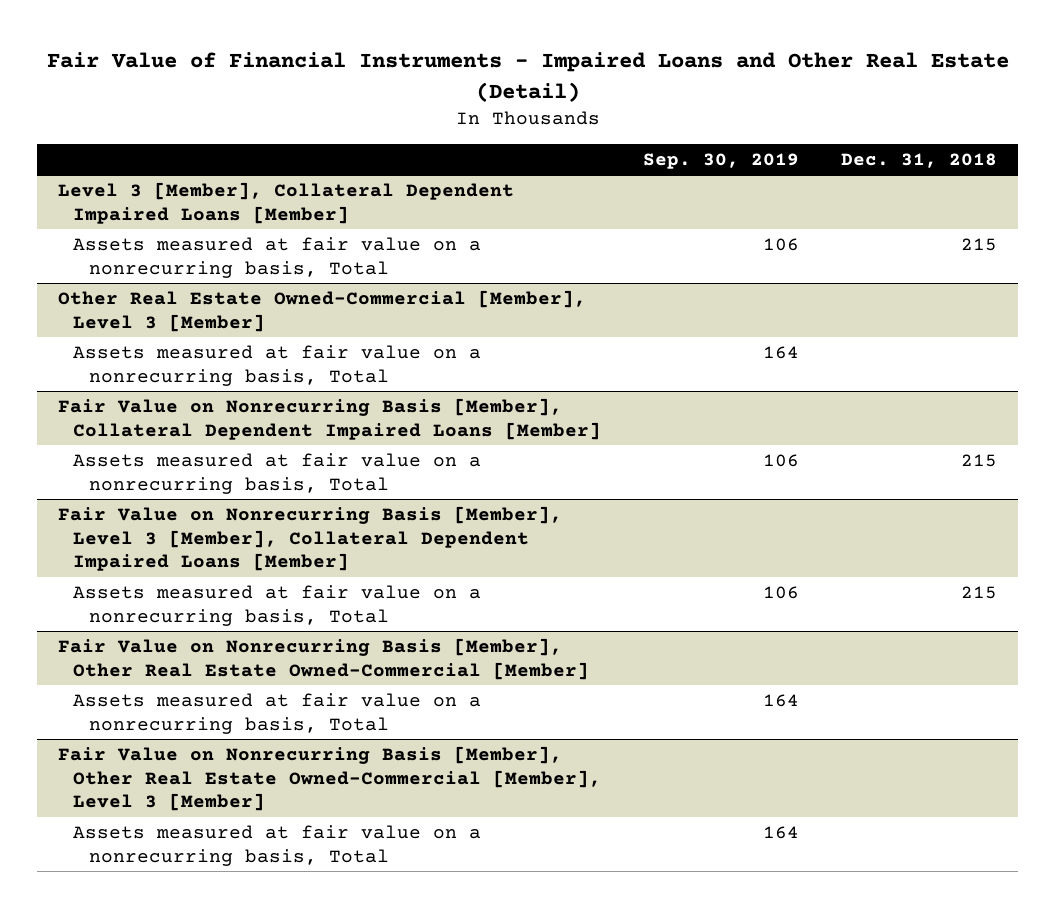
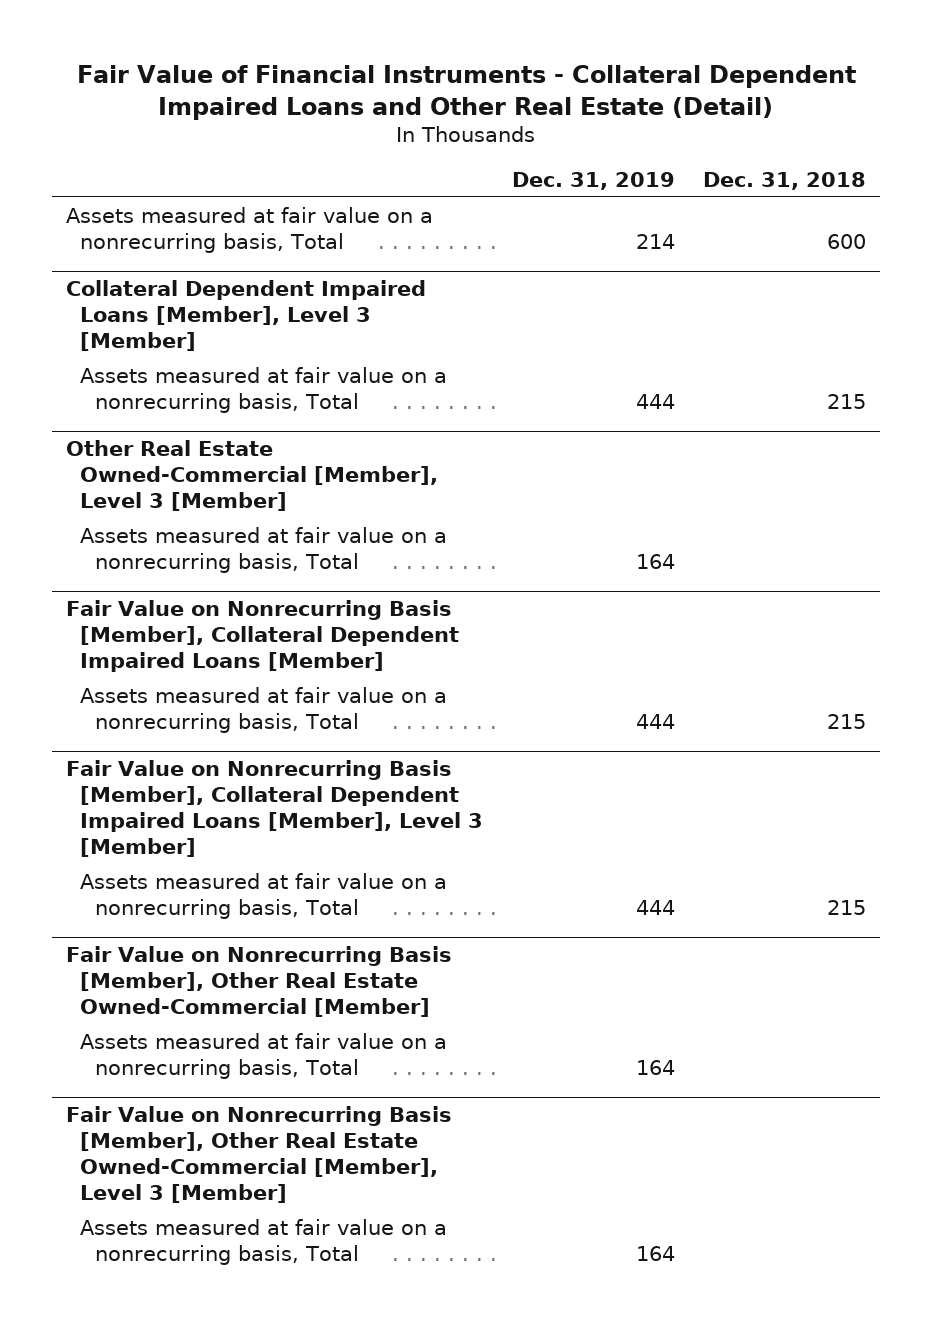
- Fair Value of Financial Instruments - Impaired Loans and Other Real Estate (Detail)
+ Fair Value of Financial Instruments - Collateral Dependent Impaired Loans and Other Real Estate (Detail)
- | Sep. 30, 2019 | Dec. 31, 2018
+ | Dec. 31, 2019 | Dec. 31, 2018
- Level 3 [Member], Collateral Dependent Impaired Loans [Member]
+ Assets measured at fair value on a nonrecurring basis, Total | 214 | 600
+ Collateral Dependent Impaired Loans [Member], Level 3 [Member]
- Fair Value on Nonrecurring Basis [Member], Level 3 [Member], Collateral Dependent Impaired Loans [Member]
+ Fair Value on Nonrecurring Basis [Member], Collateral Dependent Impaired Loans [Member], Level 3 [Member]

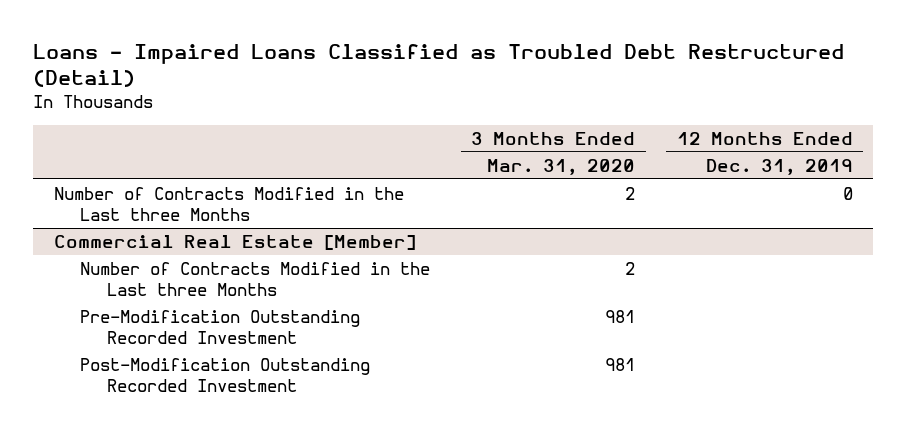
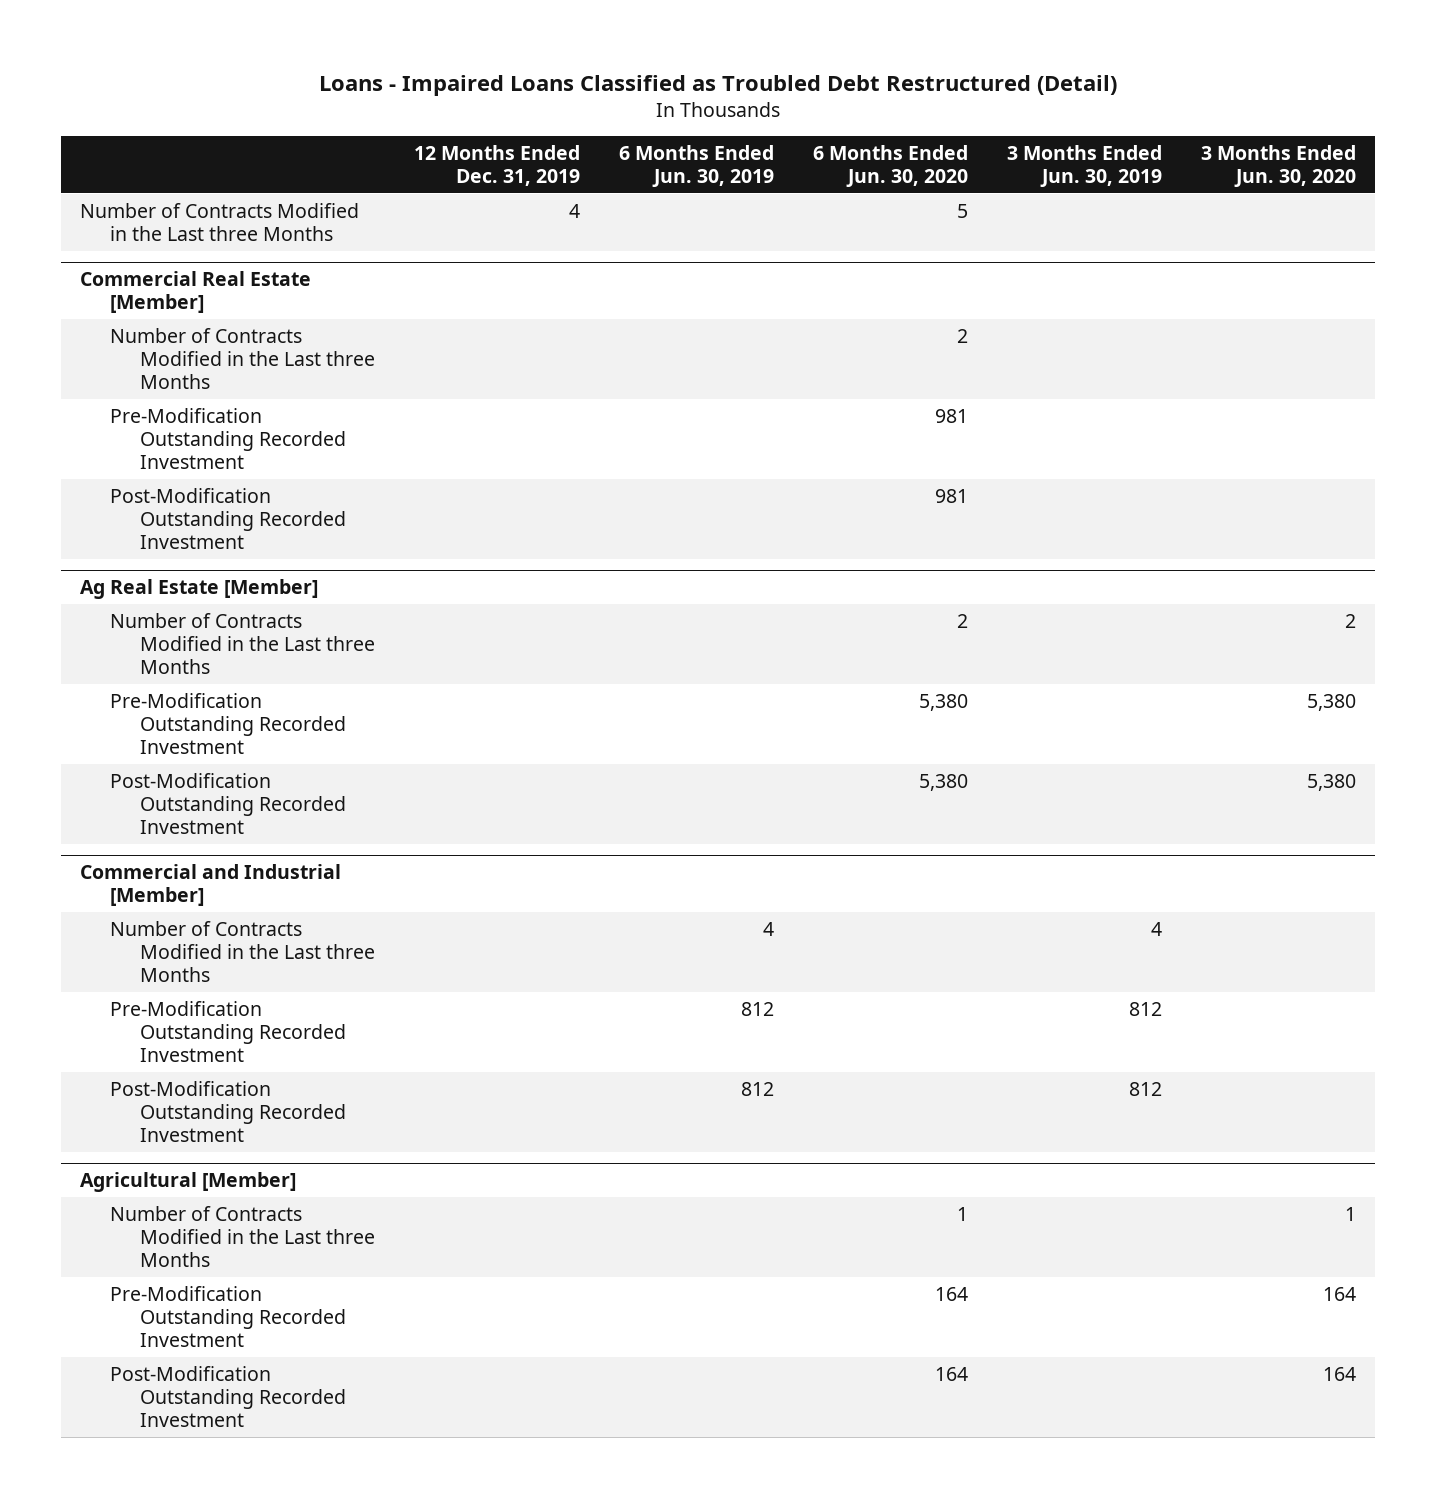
- | 3 Months Ended Mar. 31, 2020 | 12 Months Ended Dec. 31, 2019
+ | 12 Months Ended Dec. 31, 2019 | 6 Months Ended Jun. 30, 2019 | 6 Months Ended Jun. 30, 2020 | 3 Months Ended Jun. 30, 2019 | 3 Months Ended Jun. 30, 2020
- Number of Contracts Modified in the Last three Months | 2 | 0
+ Number of Contracts Modified in the Last three Months | 4 | | 5 | |
+ Ag Real Estate [Member]
+ Number of Contracts Modified in the Last three Months | | | 2 | | 2
+ Pre-Modification Outstanding Recorded Investment | | | 5,380 | | 5,380
+ Post-Modification Outstanding Recorded Investment | | | 5,380 | | 5,380
+ Commercial and Industrial [Member]
+ Number of Contracts Modified in the Last three Months | | 4 | | 4 |
+ Pre-Modification Outstanding Recorded Investment | | 812 | | 812 |
+ Post-Modification Outstanding Recorded Investment | | 812 | | 812 |
+ Agricultural [Member]
+ Number of Contracts Modified in the Last three Months | | | 1 | | 1
+ Pre-Modification Outstanding Recorded Investment | | | 164 | | 164
+ Post-Modification Outstanding Recorded Investment | | | 164 | | 164

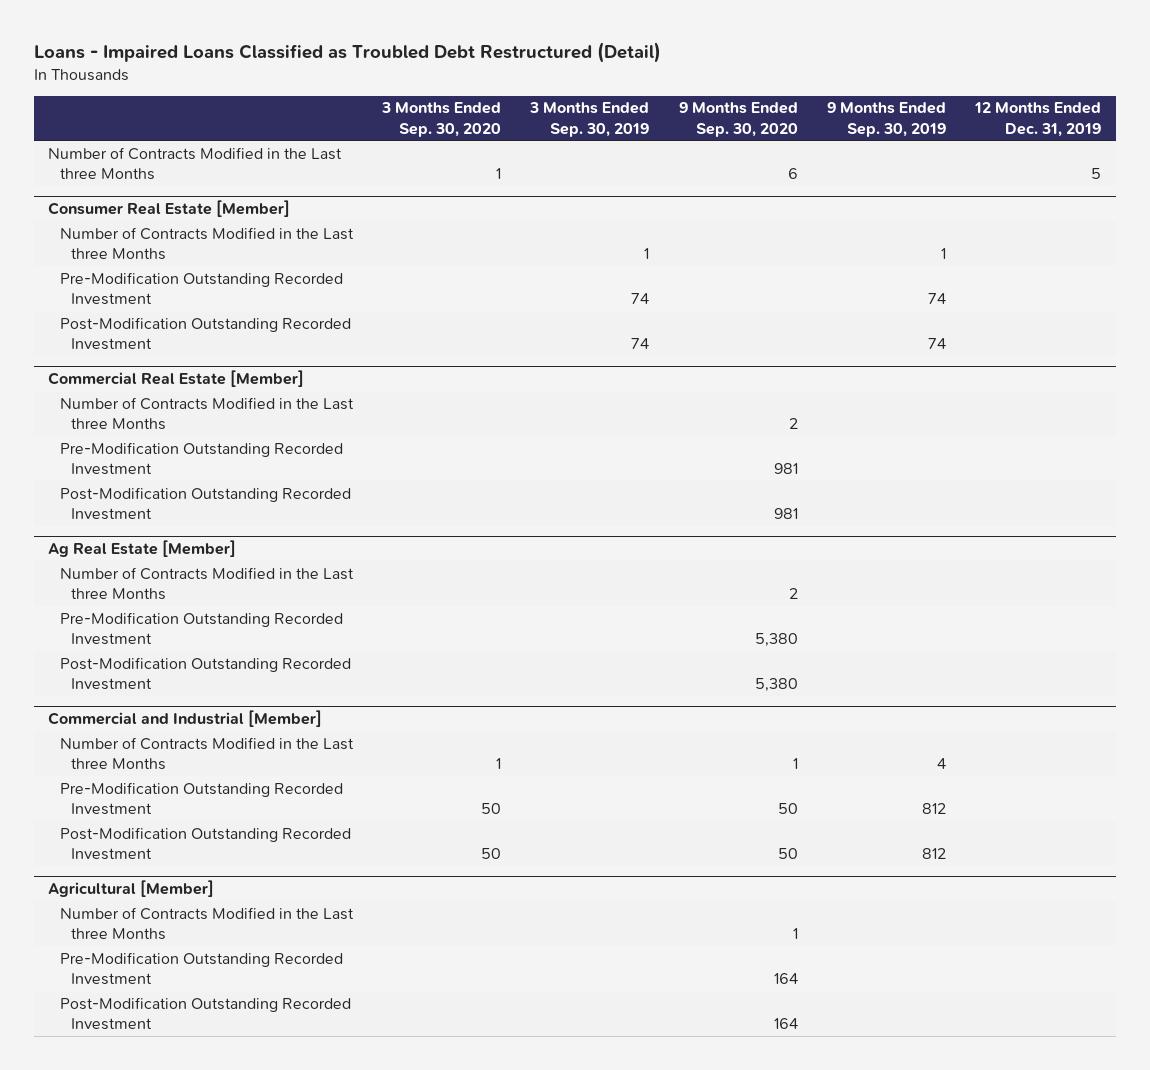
- | 12 Months Ended Dec. 31, 2019 | 6 Months Ended Jun. 30, 2019 | 6 Months Ended Jun. 30, 2020 | 3 Months Ended Jun. 30, 2019 | 3 Months Ended Jun. 30, 2020
+ | 3 Months Ended Sep. 30, 2020 | 3 Months Ended Sep. 30, 2019 | 9 Months Ended Sep. 30, 2020 | 9 Months Ended Sep. 30, 2019 | 12 Months Ended Dec. 31, 2019
- Number of Contracts Modified in the Last three Months | 4 | | 5 | |
+ Number of Contracts Modified in the Last three Months | 1 | | 6 | | 5
+ Consumer Real Estate [Member]
+ Number of Contracts Modified in the Last three Months | | 1 | | 1 |
+ Pre-Modification Outstanding Recorded Investment | | 74 | | 74 |
+ Post-Modification Outstanding Recorded Investment | | 74 | | 74 |

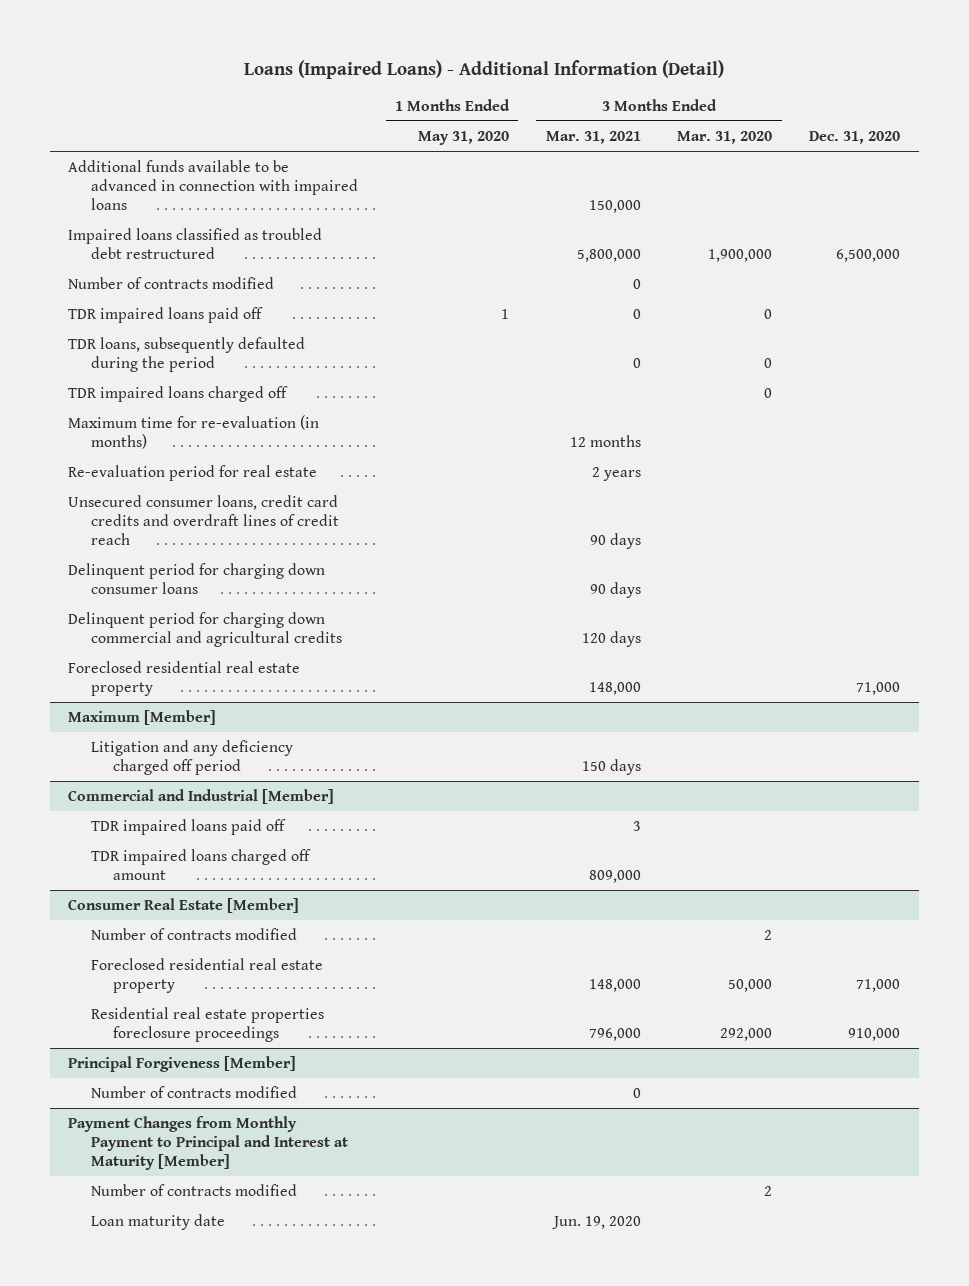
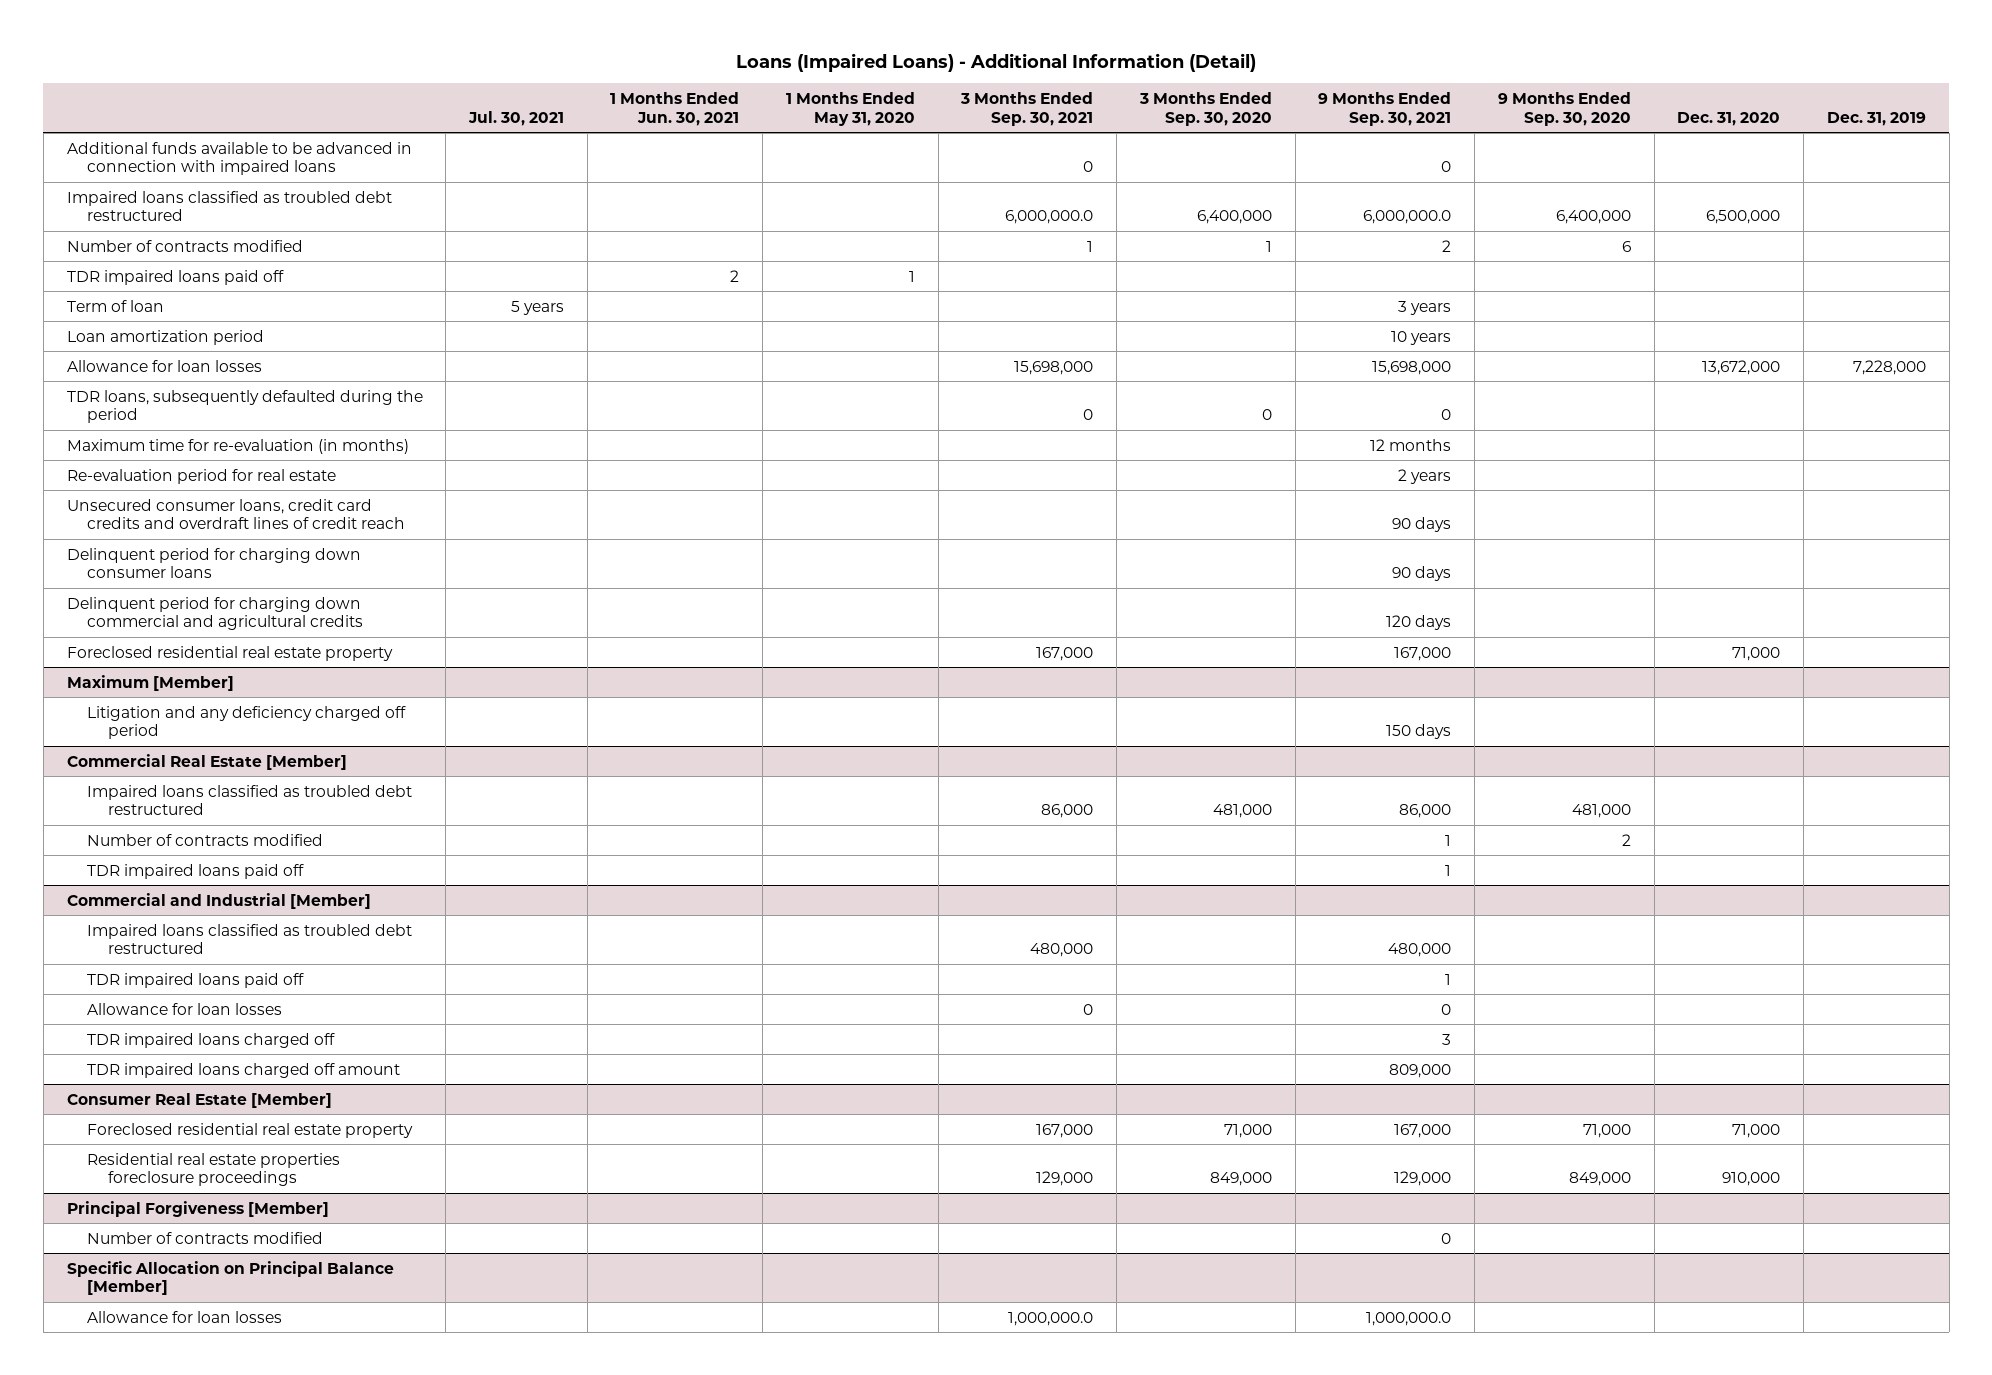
- | 1 Months Ended May 31, 2020 | 3 Months Ended Mar. 31, 2021 | 3 Months Ended Mar. 31, 2020 | Dec. 31, 2020
+ | Jul. 30, 2021 | 1 Months Ended Jun. 30, 2021 | 1 Months Ended May 31, 2020 | 3 Months Ended Sep. 30, 2021 | 3 Months Ended Sep. 30, 2020 | 9 Months Ended Sep. 30, 2021 | 9 Months Ended Sep. 30, 2020 | Dec. 31, 2020 | Dec. 31, 2019
+ Term of loan | 5 years | | | | | 3 years | | |
+ Loan amortization period | | | | | | 10 years | | |
+ Allowance for loan losses | | | | 15,698,000 | | 15,698,000 | | 13,672,000 | 7,228,000
- TDR impaired loans charged off | | | 0 |
+ Commercial Real Estate [Member]
+ Impaired loans classified as troubled debt restructured | | | | 86,000 | 481,000 | 86,000 | 481,000 | |
+ Number of contracts modified | | | | | | 1 | 2 | |
+ TDR impaired loans paid off | | | | | | 1 | | |
@ Commercial and Industrial [Member]
+ Impaired loans classified as troubled debt restructured | | | | 480,000 | | 480,000 | | |
+ Allowance for loan losses | | | | 0 | | 0 | | |
+ TDR impaired loans charged off | | | | | | 3 | | |
@ Consumer Real Estate [Member]
- Number of contracts modified | | | 2 |
- Payment Changes from Monthly Payment to Principal and Interest at Maturity [Member]
- Number of contracts modified | | | 2 |
- Loan maturity date | | Jun. 19, 2020 | |
+ Specific Allocation on Principal Balance [Member]
+ Allowance for loan losses | | | | 1,000,000.0 | | 1,000,000.0 | | |

